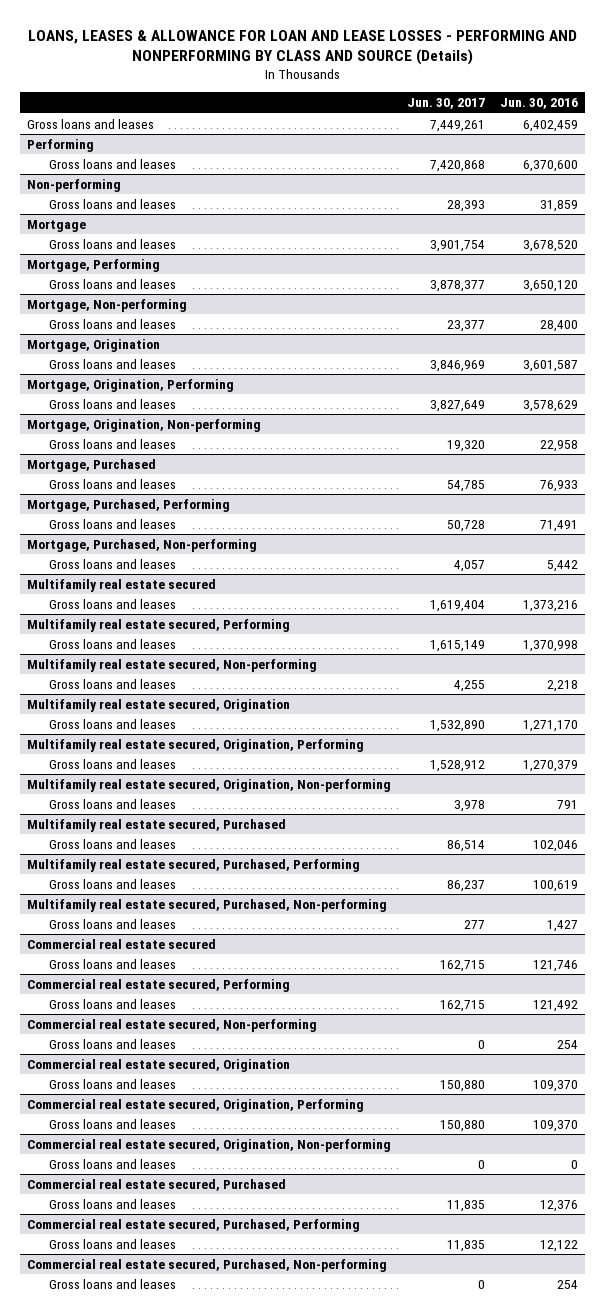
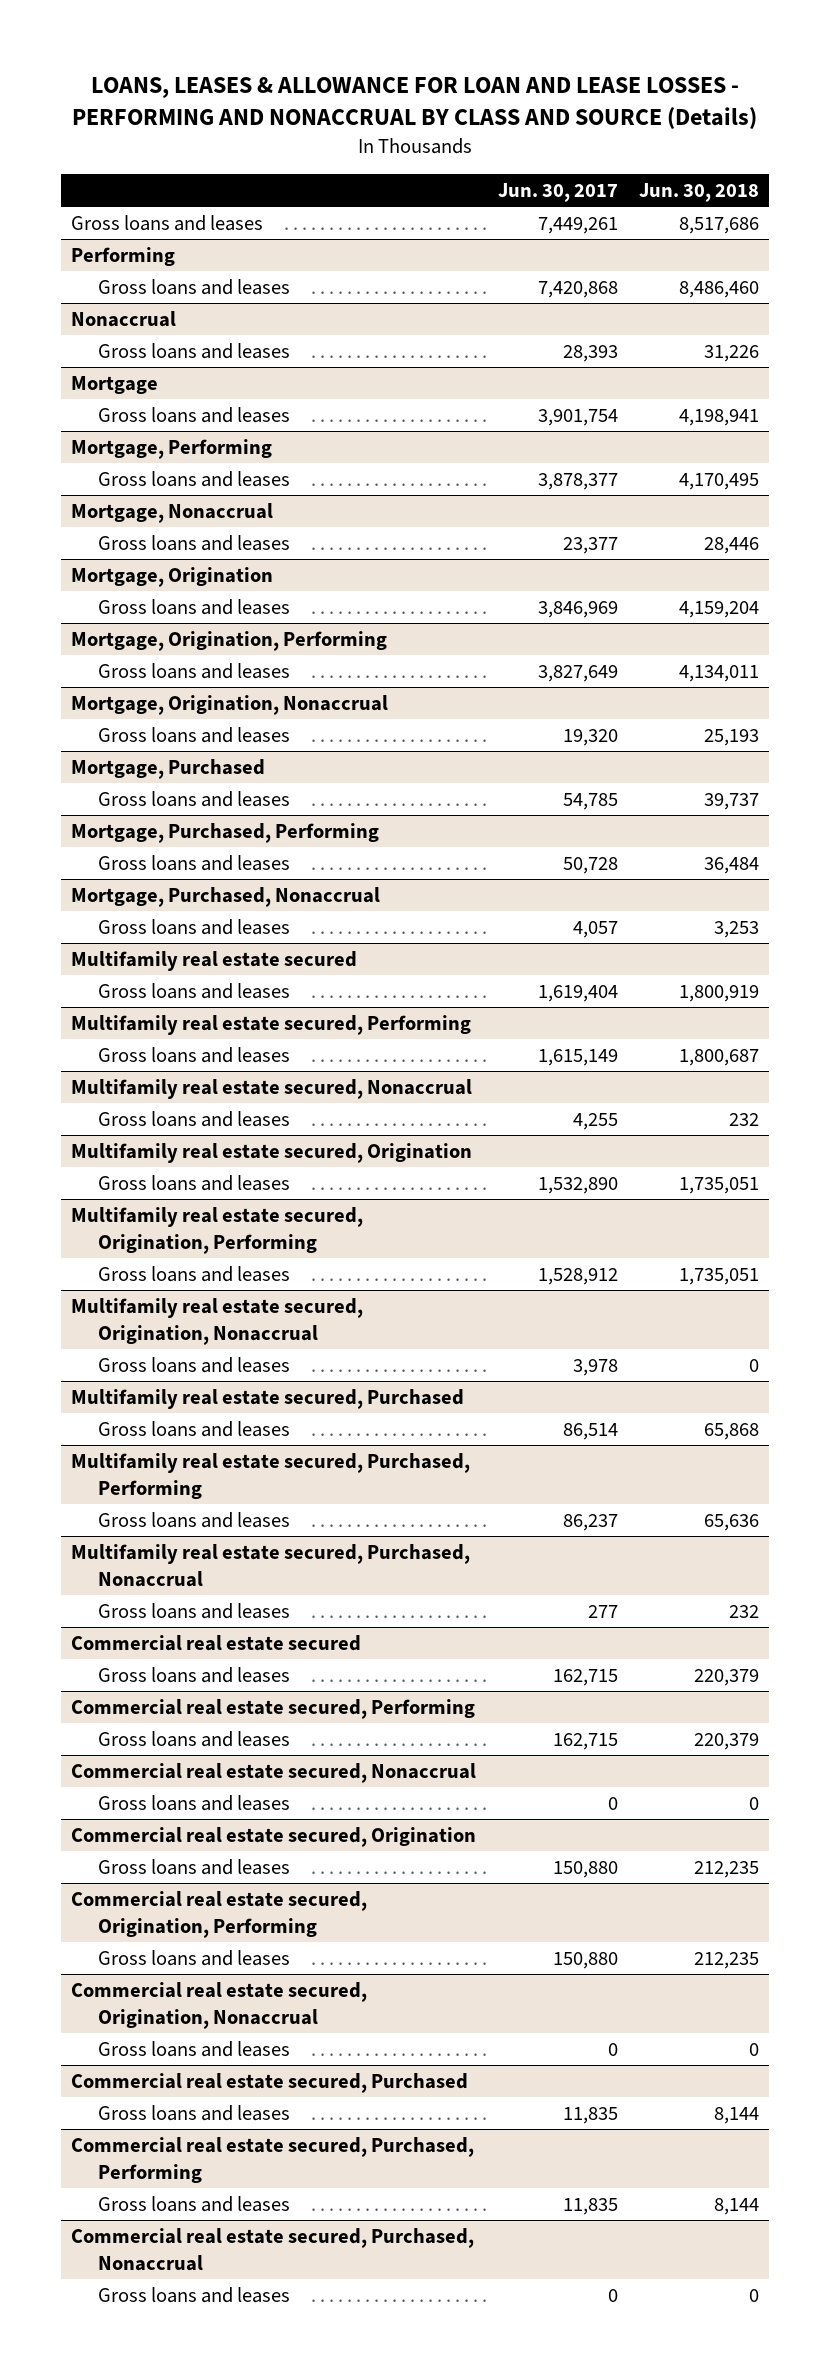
- LOANS, LEASES & ALLOWANCE FOR LOAN AND LEASE LOSSES - PERFORMING AND NONPERFORMING BY CLASS AND SOURCE (Details)
+ LOANS, LEASES & ALLOWANCE FOR LOAN AND LEASE LOSSES - PERFORMING AND NONACCRUAL BY CLASS AND SOURCE (Details)
- | Jun. 30, 2017 | Jun. 30, 2016
+ | Jun. 30, 2017 | Jun. 30, 2018
- Non-performing
+ Nonaccrual
- Mortgage, Non-performing
+ Mortgage, Nonaccrual
- Mortgage, Origination, Non-performing
+ Mortgage, Origination, Nonaccrual
- Mortgage, Purchased, Non-performing
+ Mortgage, Purchased, Nonaccrual
- Multifamily real estate secured, Non-performing
+ Multifamily real estate secured, Nonaccrual
- Multifamily real estate secured, Origination, Non-performing
+ Multifamily real estate secured, Origination, Nonaccrual
- Multifamily real estate secured, Purchased, Non-performing
+ Multifamily real estate secured, Purchased, Nonaccrual
- Commercial real estate secured, Non-performing
+ Commercial real estate secured, Nonaccrual
- Commercial real estate secured, Origination, Non-performing
+ Commercial real estate secured, Origination, Nonaccrual
- Commercial real estate secured, Purchased, Non-performing
+ Commercial real estate secured, Purchased, Nonaccrual

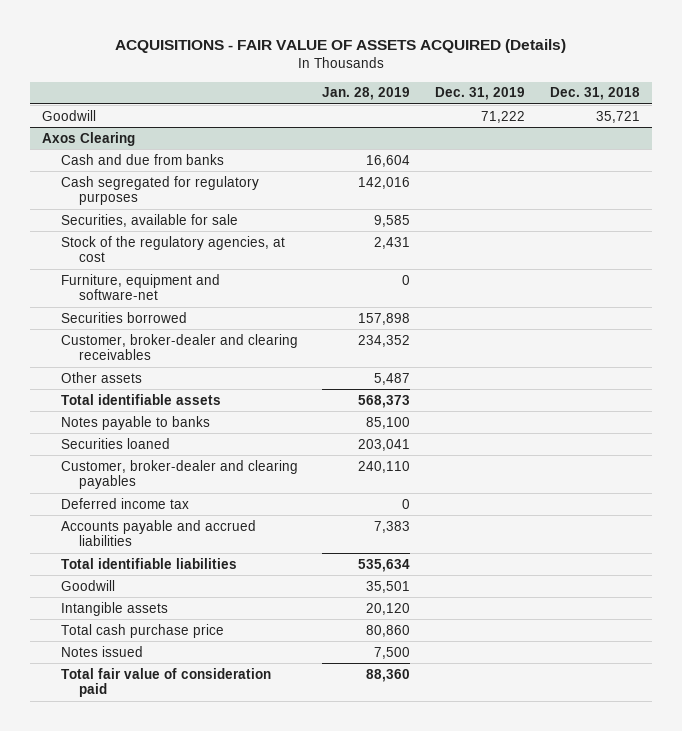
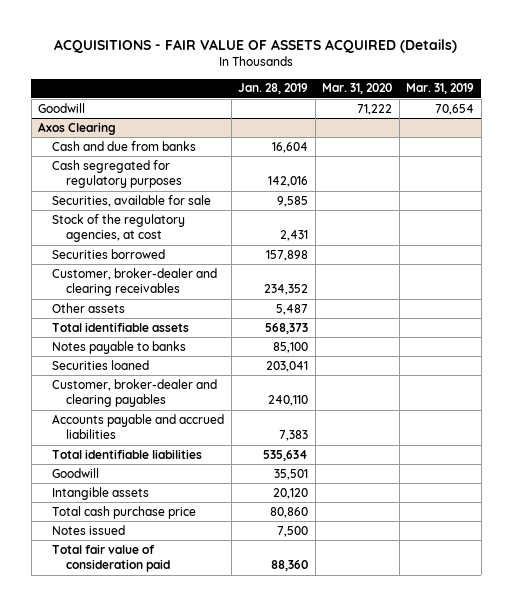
- | Jan. 28, 2019 | Dec. 31, 2019 | Dec. 31, 2018
+ | Jan. 28, 2019 | Mar. 31, 2020 | Mar. 31, 2019
@ Axos Clearing
- Furniture, equipment and software-net | 0 | |
- Deferred income tax | 0 | |

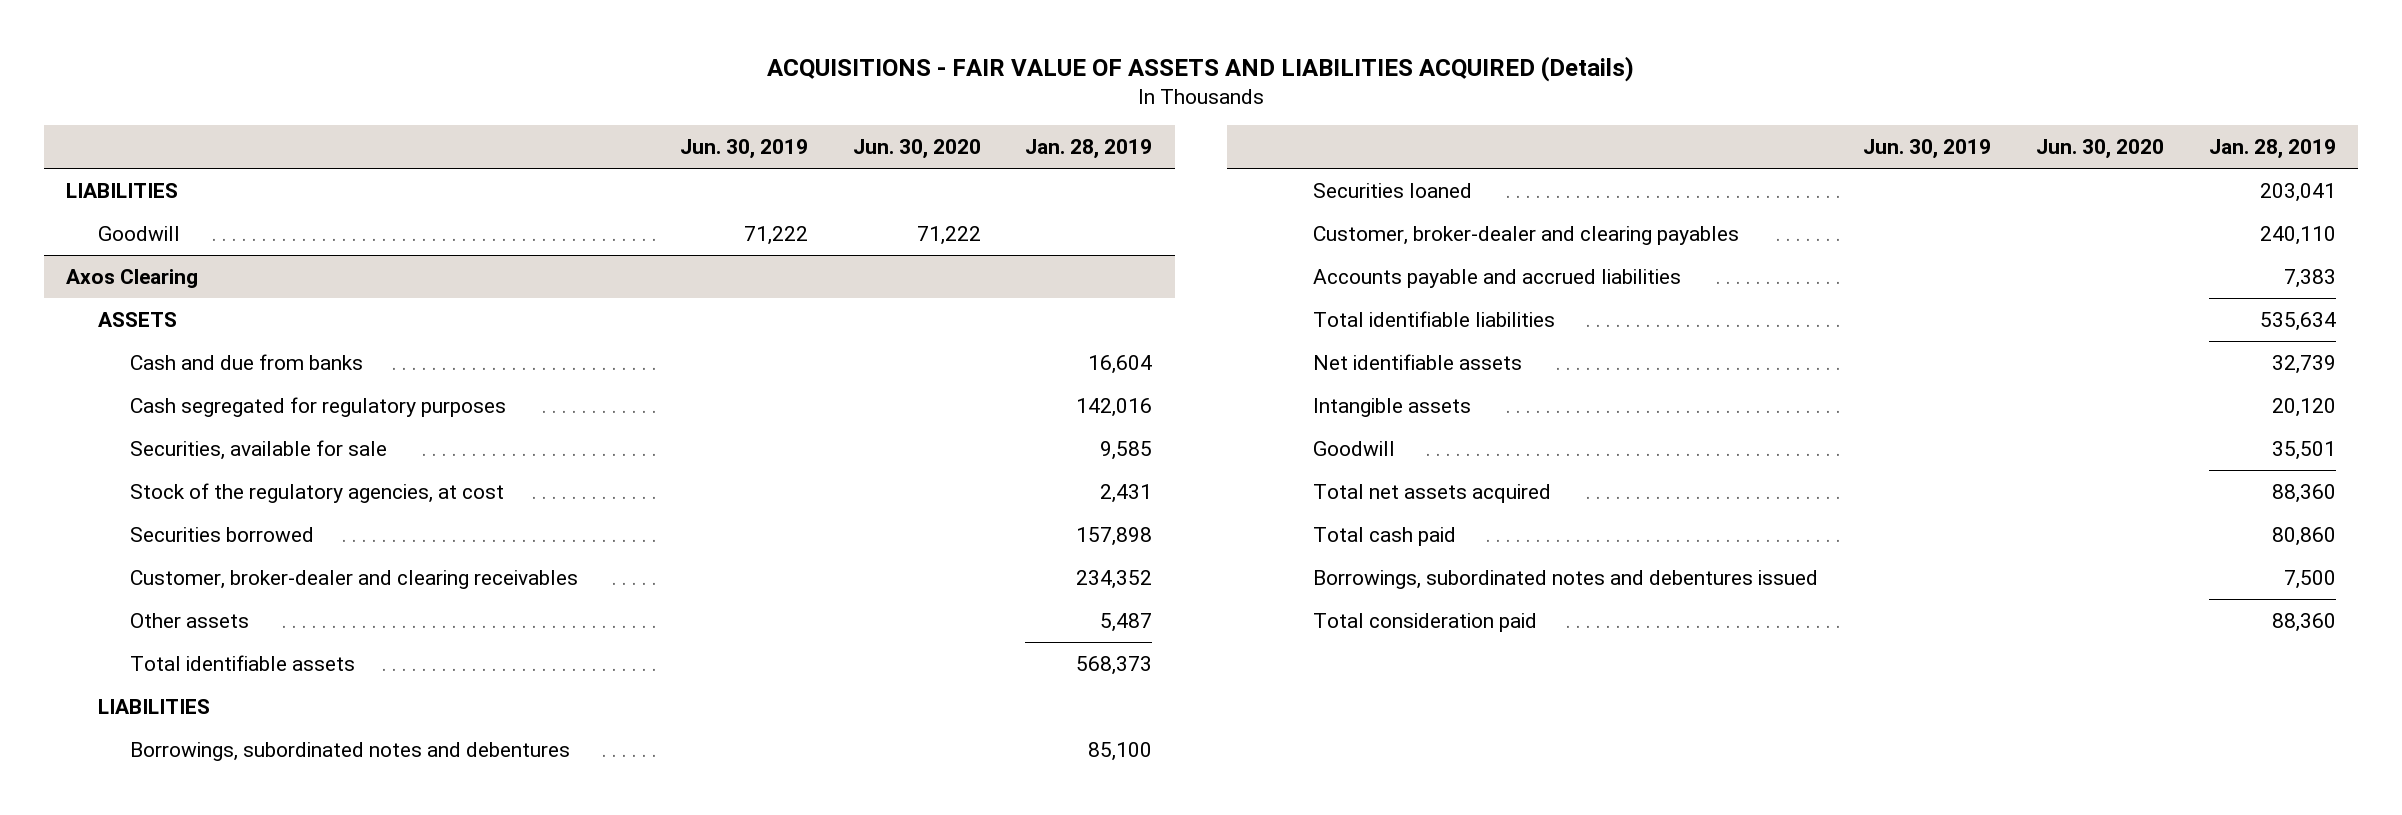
- ACQUISITIONS - FAIR VALUE OF ASSETS ACQUIRED (Details)
+ ACQUISITIONS - FAIR VALUE OF ASSETS AND LIABILITIES ACQUIRED (Details)
- | Jan. 28, 2019 | Mar. 31, 2020 | Mar. 31, 2019
+ | Jun. 30, 2019 | Jun. 30, 2020 | Jan. 28, 2019
+ LIABILITIES
@ Axos Clearing
+ ASSETS
- Notes payable to banks | 85,100 | |
+ LIABILITIES
+ Borrowings, subordinated notes and debentures | | | 85,100
+ Net identifiable assets | | | 32,739
- Total cash purchase price | 80,860 | |
- Notes issued | 7,500 | |
- Total fair value of consideration paid | 88,360 | |
moved down: Goodwill | | | 35,501
+ Total net assets acquired | | | 88,360
+ Total cash paid | | | 80,860
+ Borrowings, subordinated notes and debentures issued | | | 7,500
+ Total consideration paid | | | 88,360

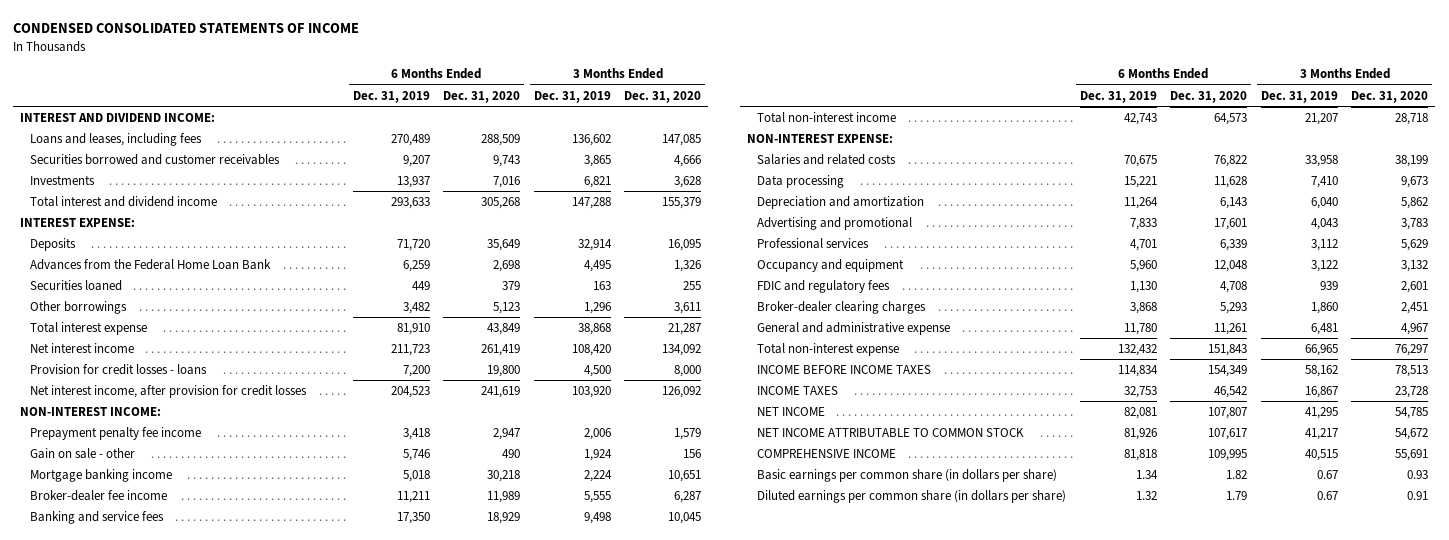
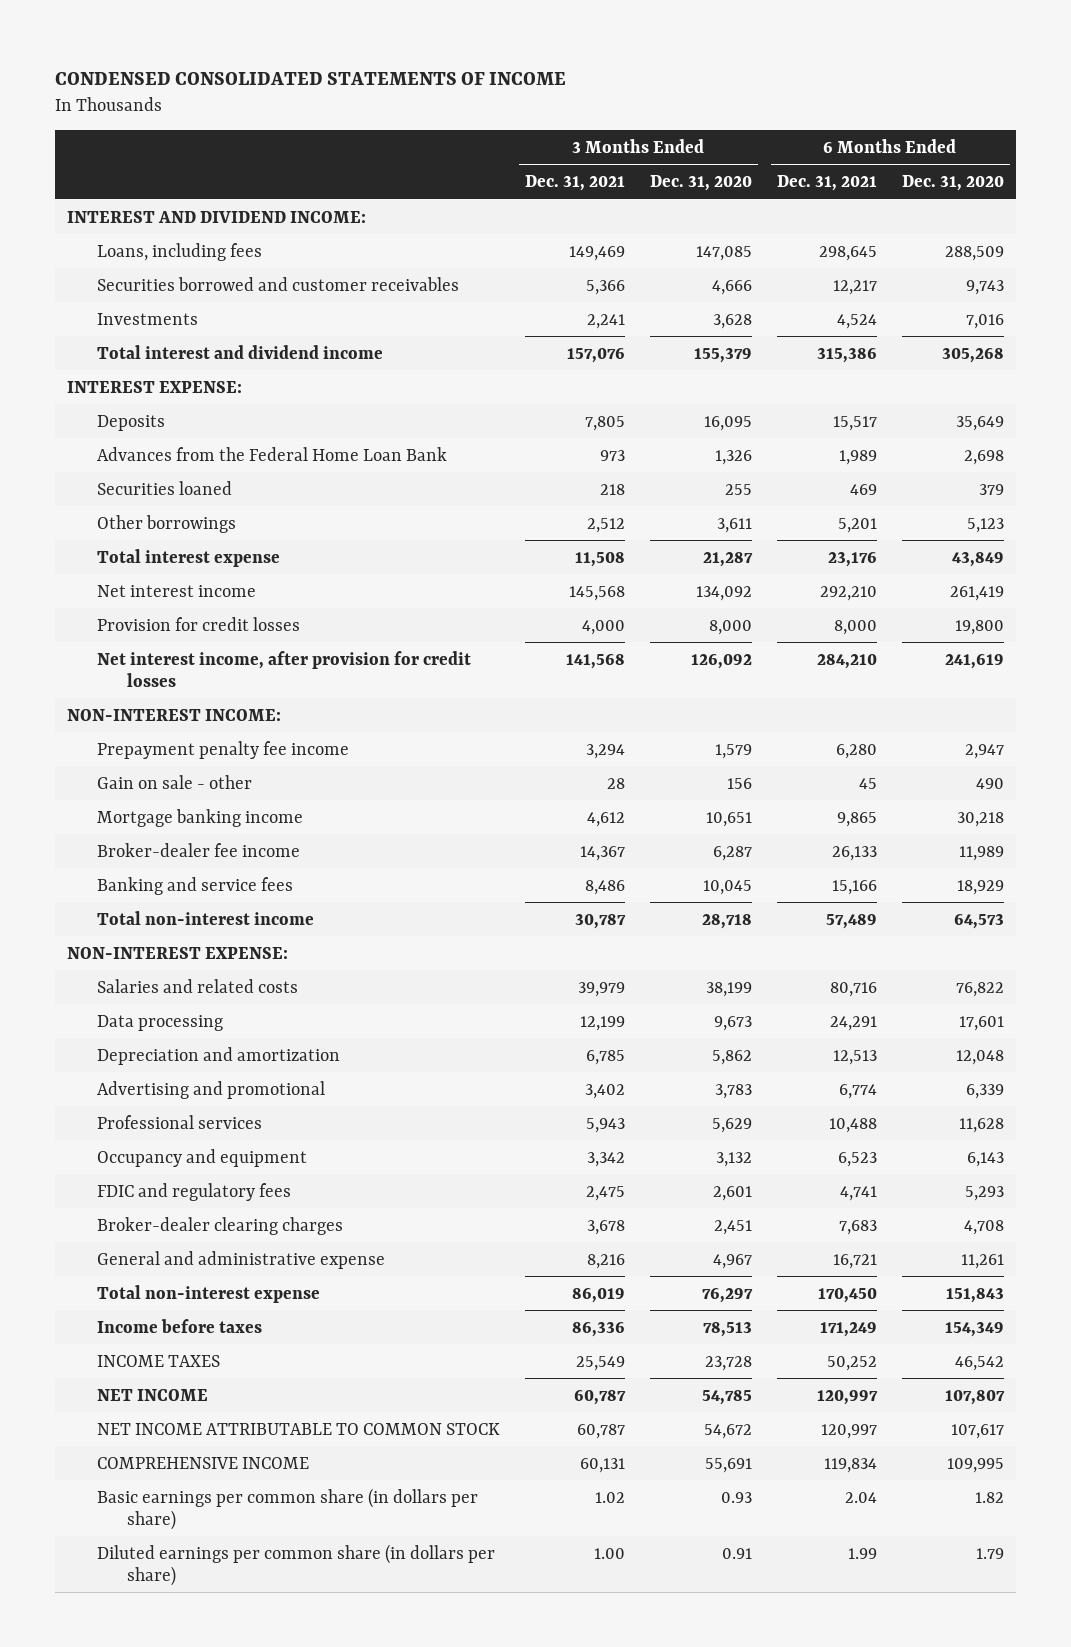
- | 6 Months Ended Dec. 31, 2019 | 6 Months Ended Dec. 31, 2020 | 3 Months Ended Dec. 31, 2019 | 3 Months Ended Dec. 31, 2020
+ | 3 Months Ended Dec. 31, 2021 | 3 Months Ended Dec. 31, 2020 | 6 Months Ended Dec. 31, 2021 | 6 Months Ended Dec. 31, 2020
- Loans and leases, including fees | 270,489 | 288,509 | 136,602 | 147,085
+ Loans, including fees | 149,469 | 147,085 | 298,645 | 288,509
- Provision for credit losses - loans | 7,200 | 19,800 | 4,500 | 8,000
+ Provision for credit losses | 4,000 | 8,000 | 8,000 | 19,800
- Data processing | 15,221 | 11,628 | 7,410 | 9,673
- Depreciation and amortization | 11,264 | 6,143 | 6,040 | 5,862
- Advertising and promotional | 7,833 | 17,601 | 4,043 | 3,783
- Professional services | 4,701 | 6,339 | 3,112 | 5,629
- Occupancy and equipment | 5,960 | 12,048 | 3,122 | 3,132
- FDIC and regulatory fees | 1,130 | 4,708 | 939 | 2,601
- Broker-dealer clearing charges | 3,868 | 5,293 | 1,860 | 2,451
+ Data processing | 12,199 | 9,673 | 24,291 | 17,601
+ Depreciation and amortization | 6,785 | 5,862 | 12,513 | 12,048
+ Advertising and promotional | 3,402 | 3,783 | 6,774 | 6,339
+ Professional services | 5,943 | 5,629 | 10,488 | 11,628
+ Occupancy and equipment | 3,342 | 3,132 | 6,523 | 6,143
+ FDIC and regulatory fees | 2,475 | 2,601 | 4,741 | 5,293
+ Broker-dealer clearing charges | 3,678 | 2,451 | 7,683 | 4,708
- INCOME BEFORE INCOME TAXES | 114,834 | 154,349 | 58,162 | 78,513
+ Income before taxes | 86,336 | 78,513 | 171,249 | 154,349

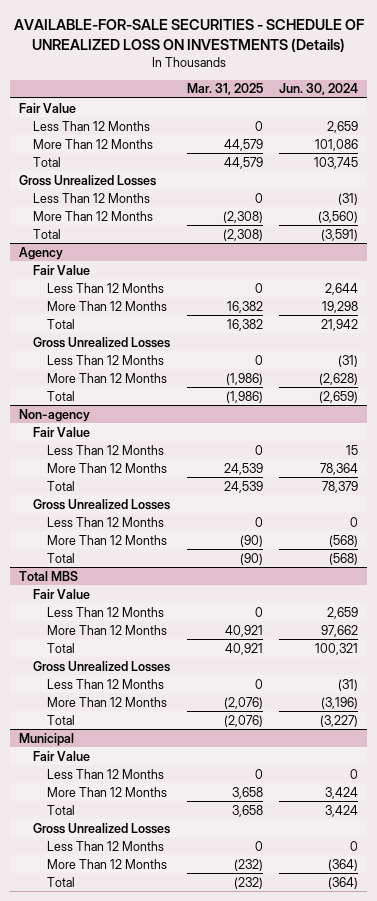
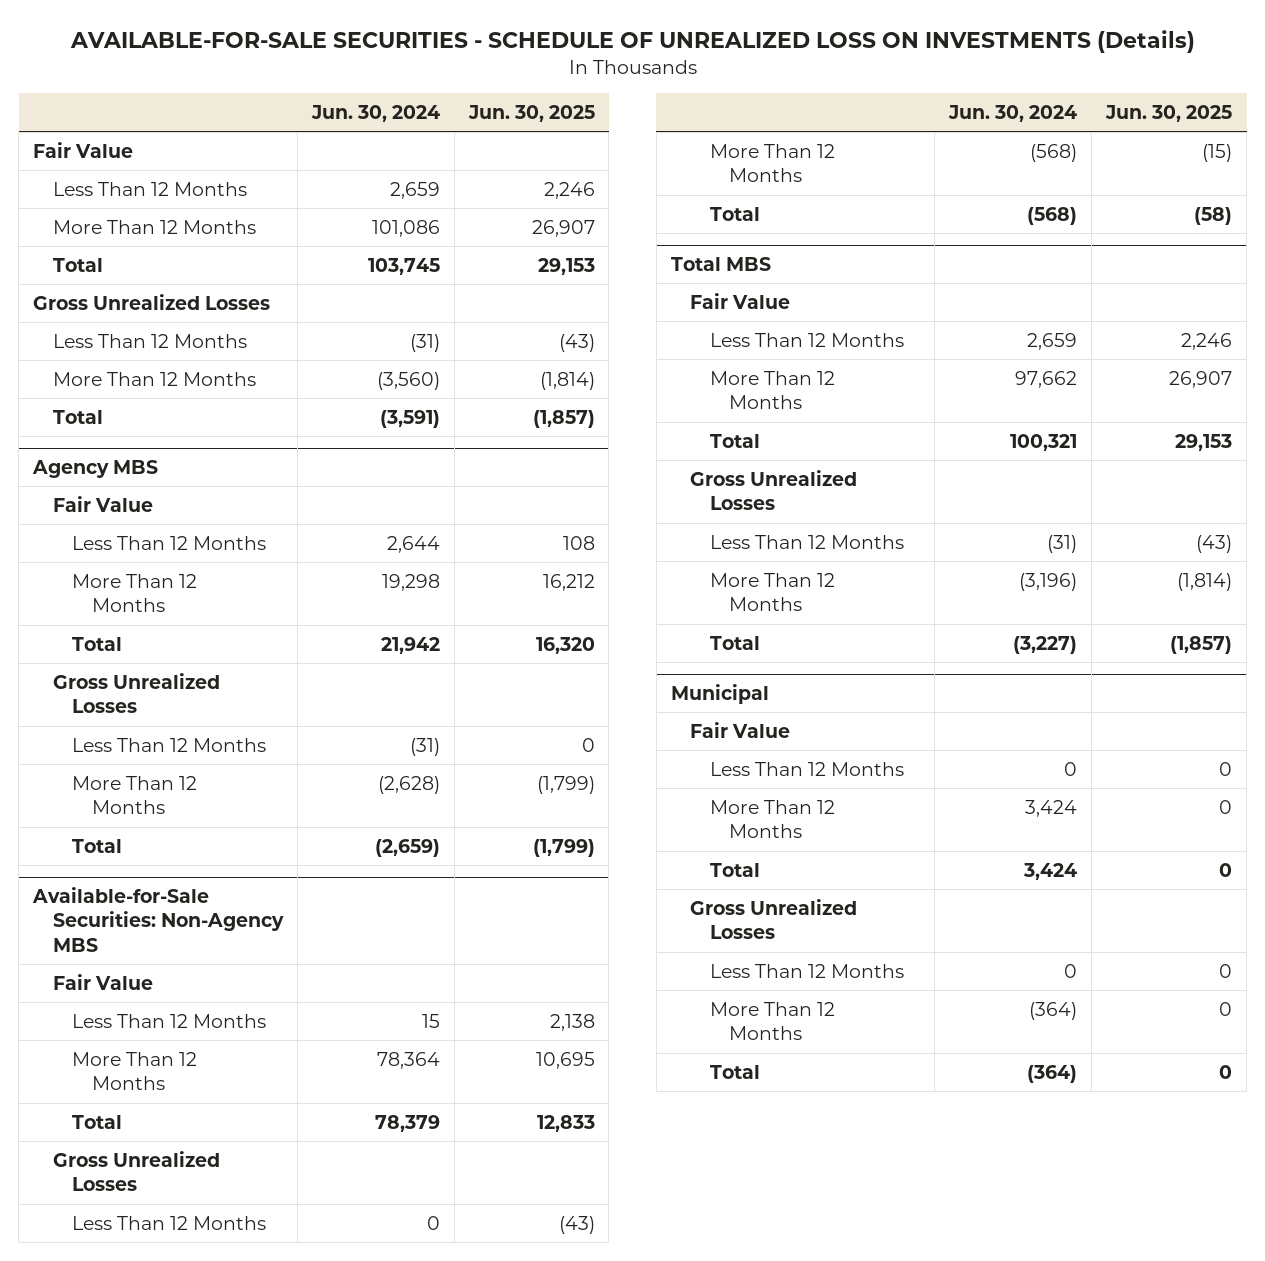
- | Mar. 31, 2025 | Jun. 30, 2024
+ | Jun. 30, 2024 | Jun. 30, 2025
- Agency
+ Agency MBS
- Non-agency
+ Available-for-Sale Securities: Non-Agency MBS

